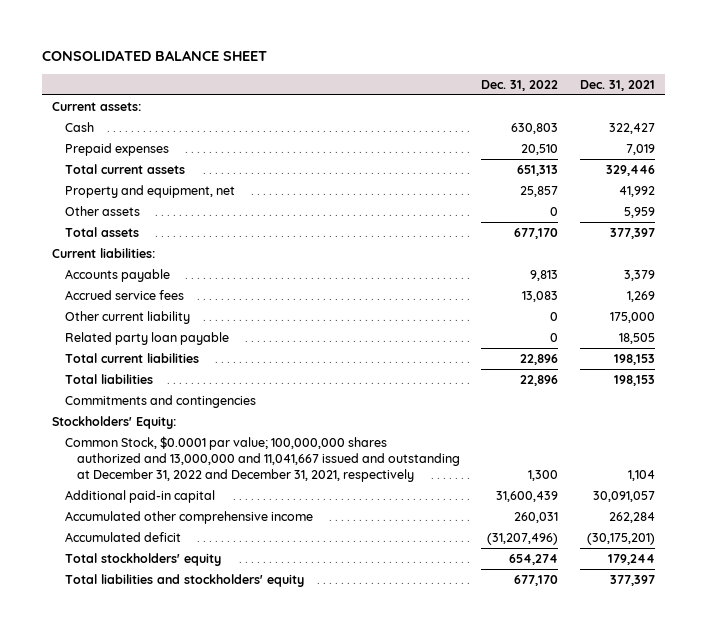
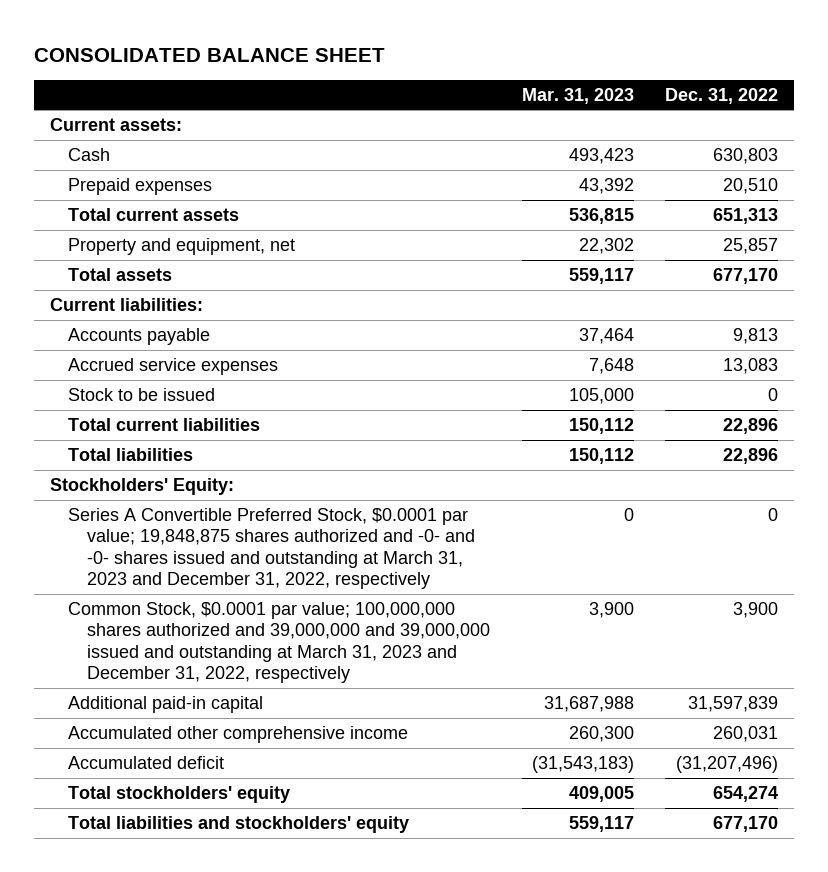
- | Dec. 31, 2022 | Dec. 31, 2021
+ | Mar. 31, 2023 | Dec. 31, 2022
- Other assets | 0 | 5,959
- Accrued service fees | 13,083 | 1,269
- Other current liability | 0 | 175,000
- Related party loan payable | 0 | 18,505
+ Accrued service expenses | 7,648 | 13,083
+ Stock to be issued | 105,000 | 0
- Commitments and contingencies
- Common Stock, $0.0001 par value; 100,000,000 shares authorized and 13,000,000 and 11,041,667 issued and outstanding at December 31, 2022 and December 31, 2021, respectively | 1,300 | 1,104
- Additional paid-in capital | 31,600,439 | 30,091,057
+ Series A Convertible Preferred Stock, $0.0001 par value; 19,848,875 shares authorized and -0- and -0- shares issued and outstanding at March 31, 2023 and December 31, 2022, respectively | 0 | 0
+ Common Stock, $0.0001 par value; 100,000,000 shares authorized and 39,000,000 and 39,000,000 issued and outstanding at March 31, 2023 and December 31, 2022, respectively | 3,900 | 3,900
+ Additional paid-in capital | 31,687,988 | 31,597,839

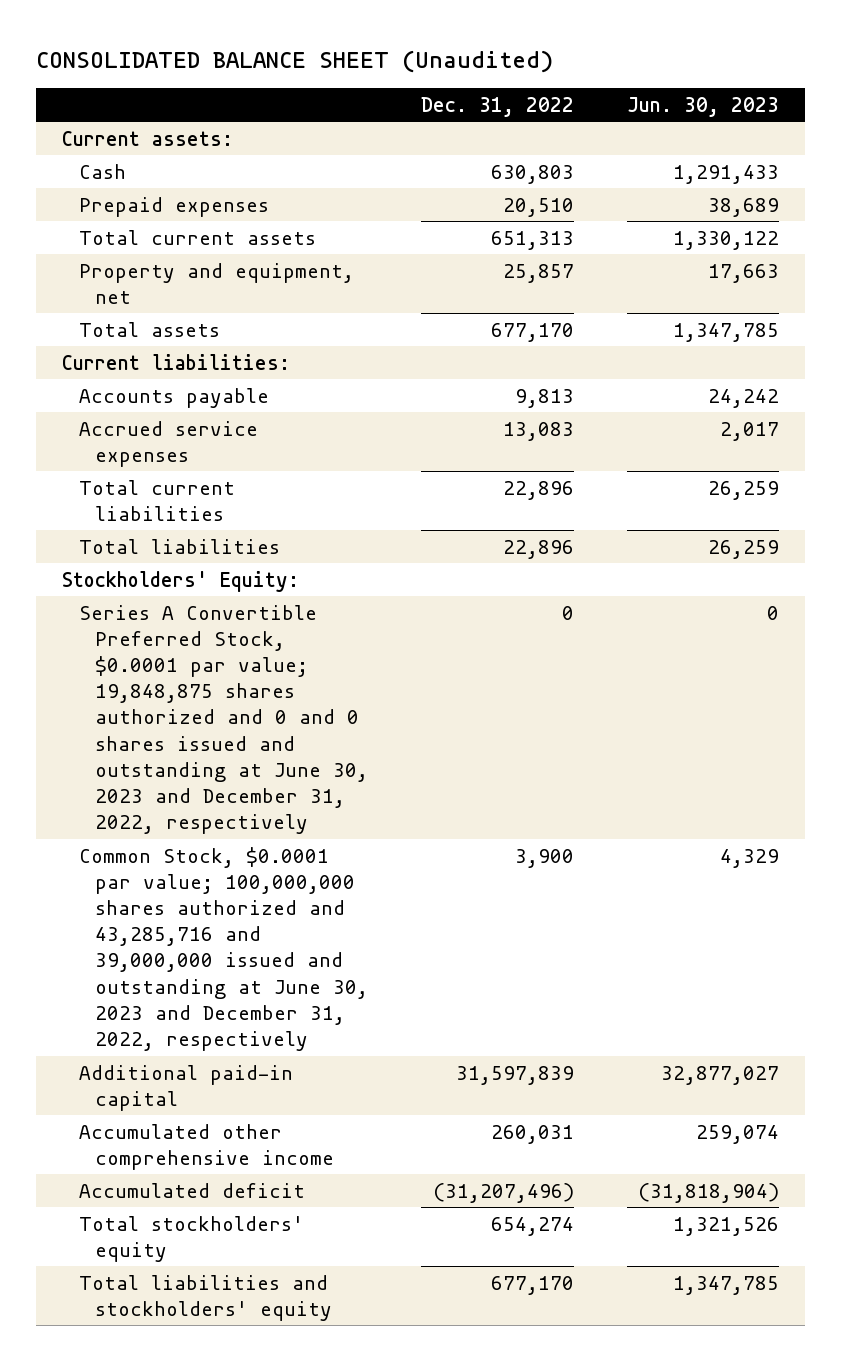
- CONSOLIDATED BALANCE SHEET
+ CONSOLIDATED BALANCE SHEET (Unaudited)
- | Mar. 31, 2023 | Dec. 31, 2022
+ | Dec. 31, 2022 | Jun. 30, 2023
- Stock to be issued | 105,000 | 0
- Series A Convertible Preferred Stock, $0.0001 par value; 19,848,875 shares authorized and -0- and -0- shares issued and outstanding at March 31, 2023 and December 31, 2022, respectively | 0 | 0
- Common Stock, $0.0001 par value; 100,000,000 shares authorized and 39,000,000 and 39,000,000 issued and outstanding at March 31, 2023 and December 31, 2022, respectively | 3,900 | 3,900
+ Series A Convertible Preferred Stock, $0.0001 par value; 19,848,875 shares authorized and 0 and 0 shares issued and outstanding at June 30, 2023 and December 31, 2022, respectively | 0 | 0
+ Common Stock, $0.0001 par value; 100,000,000 shares authorized and 43,285,716 and 39,000,000 issued and outstanding at June 30, 2023 and December 31, 2022, respectively | 3,900 | 4,329

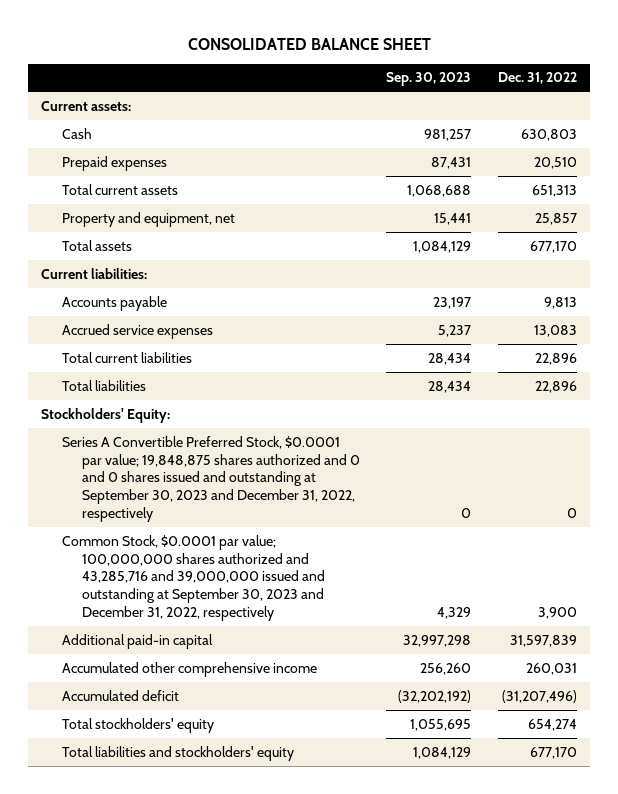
- CONSOLIDATED BALANCE SHEET (Unaudited)
+ CONSOLIDATED BALANCE SHEET
- | Dec. 31, 2022 | Jun. 30, 2023
+ | Sep. 30, 2023 | Dec. 31, 2022
- Series A Convertible Preferred Stock, $0.0001 par value; 19,848,875 shares authorized and 0 and 0 shares issued and outstanding at June 30, 2023 and December 31, 2022, respectively | 0 | 0
- Common Stock, $0.0001 par value; 100,000,000 shares authorized and 43,285,716 and 39,000,000 issued and outstanding at June 30, 2023 and December 31, 2022, respectively | 3,900 | 4,329
+ Series A Convertible Preferred Stock, $0.0001 par value; 19,848,875 shares authorized and 0 and 0 shares issued and outstanding at September 30, 2023 and December 31, 2022, respectively | 0 | 0
+ Common Stock, $0.0001 par value; 100,000,000 shares authorized and 43,285,716 and 39,000,000 issued and outstanding at September 30, 2023 and December 31, 2022, respectively | 4,329 | 3,900

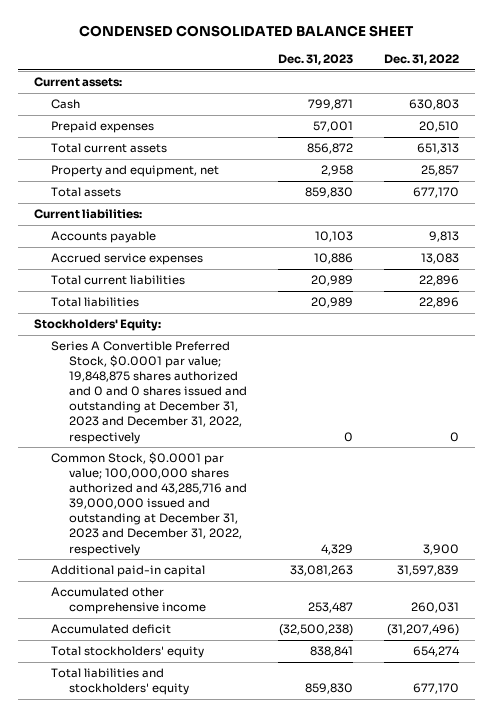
- CONSOLIDATED BALANCE SHEET
+ CONDENSED CONSOLIDATED BALANCE SHEET
- | Sep. 30, 2023 | Dec. 31, 2022
+ | Dec. 31, 2023 | Dec. 31, 2022
- Series A Convertible Preferred Stock, $0.0001 par value; 19,848,875 shares authorized and 0 and 0 shares issued and outstanding at September 30, 2023 and December 31, 2022, respectively | 0 | 0
- Common Stock, $0.0001 par value; 100,000,000 shares authorized and 43,285,716 and 39,000,000 issued and outstanding at September 30, 2023 and December 31, 2022, respectively | 4,329 | 3,900
+ Series A Convertible Preferred Stock, $0.0001 par value; 19,848,875 shares authorized and 0 and 0 shares issued and outstanding at December 31, 2023 and December 31, 2022, respectively | 0 | 0
+ Common Stock, $0.0001 par value; 100,000,000 shares authorized and 43,285,716 and 39,000,000 issued and outstanding at December 31, 2023 and December 31, 2022, respectively | 4,329 | 3,900

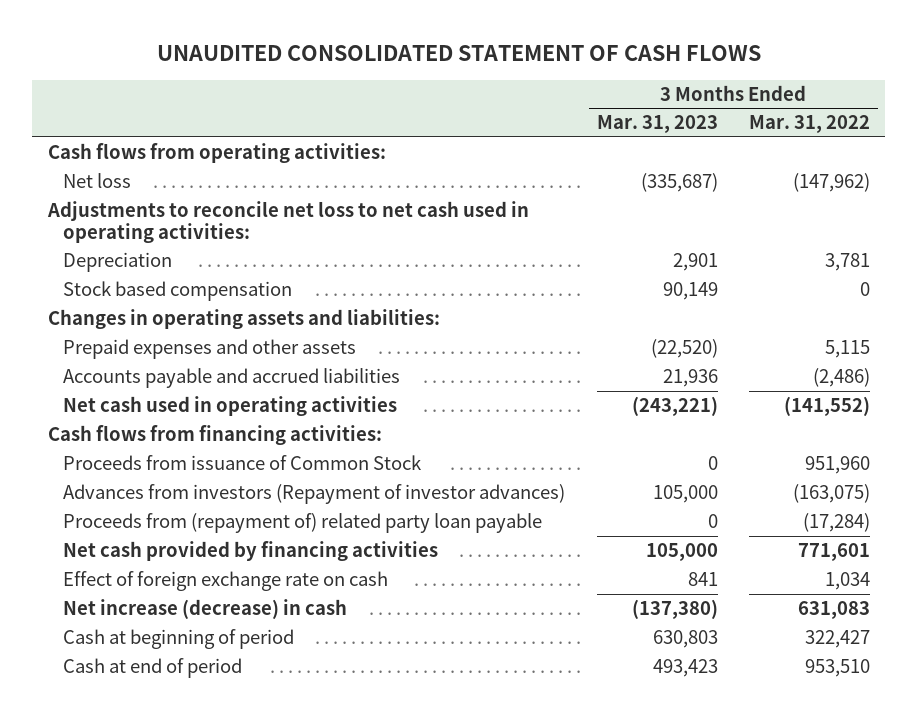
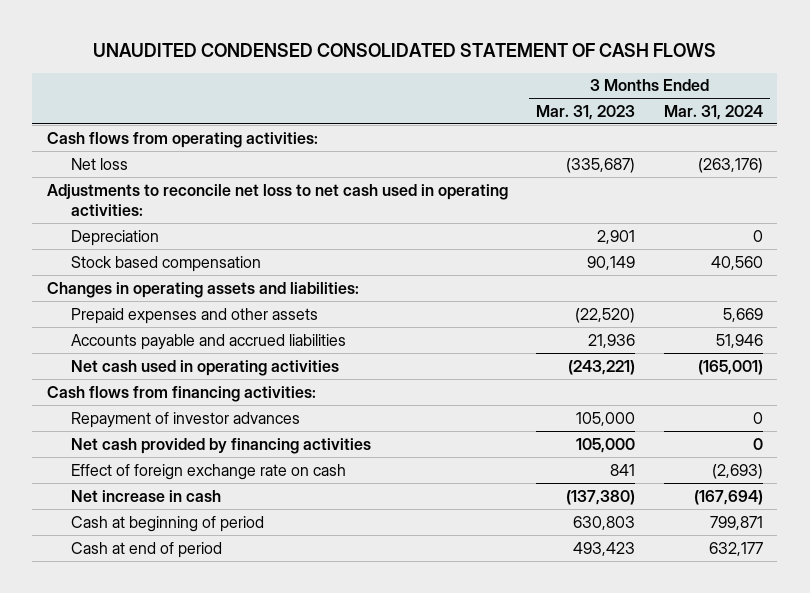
- UNAUDITED CONSOLIDATED STATEMENT OF CASH FLOWS
+ UNAUDITED CONDENSED CONSOLIDATED STATEMENT OF CASH FLOWS
- | 3 Months Ended Mar. 31, 2023 | 3 Months Ended Mar. 31, 2022
+ | 3 Months Ended Mar. 31, 2023 | 3 Months Ended Mar. 31, 2024
- Proceeds from issuance of Common Stock | 0 | 951,960
- Advances from investors (Repayment of investor advances) | 105,000 | (163,075)
- Proceeds from (repayment of) related party loan payable | 0 | (17,284)
+ Repayment of investor advances | 105,000 | 0
- Net increase (decrease) in cash | (137,380) | 631,083
+ Net increase in cash | (137,380) | (167,694)

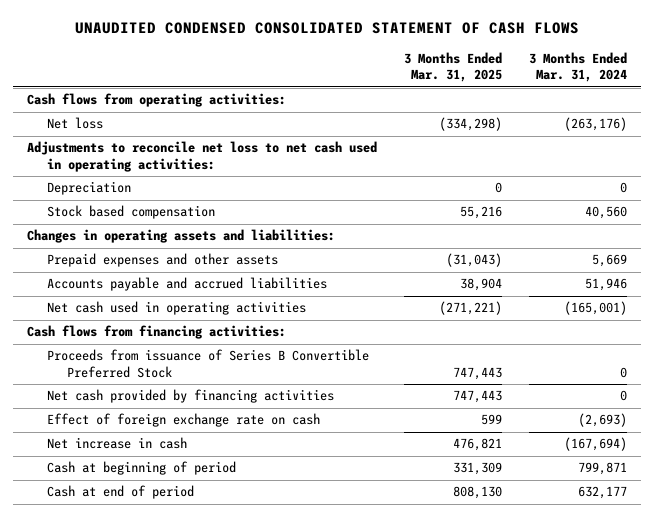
- | 3 Months Ended Mar. 31, 2023 | 3 Months Ended Mar. 31, 2024
+ | 3 Months Ended Mar. 31, 2025 | 3 Months Ended Mar. 31, 2024
- Repayment of investor advances | 105,000 | 0
+ Proceeds from issuance of Series B Convertible Preferred Stock | 747,443 | 0

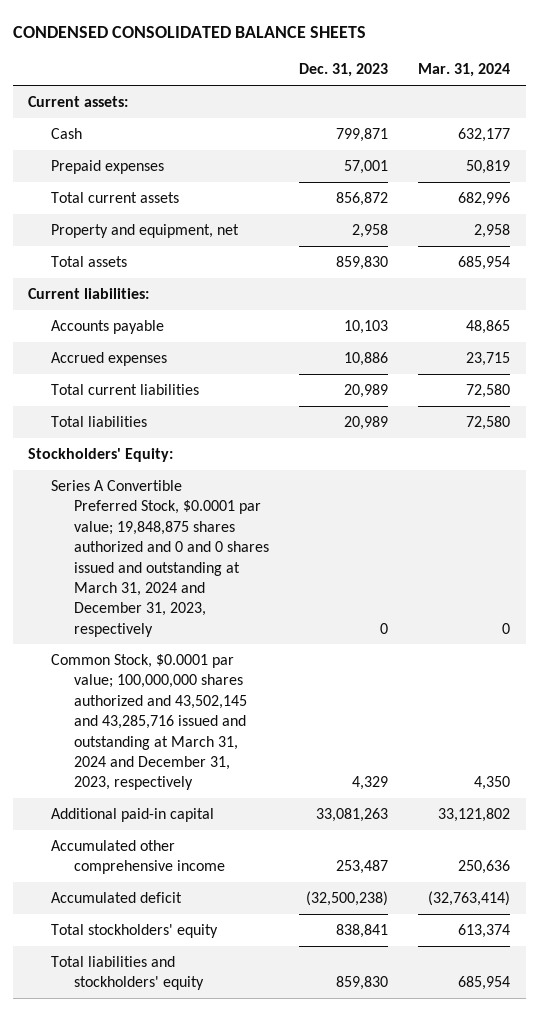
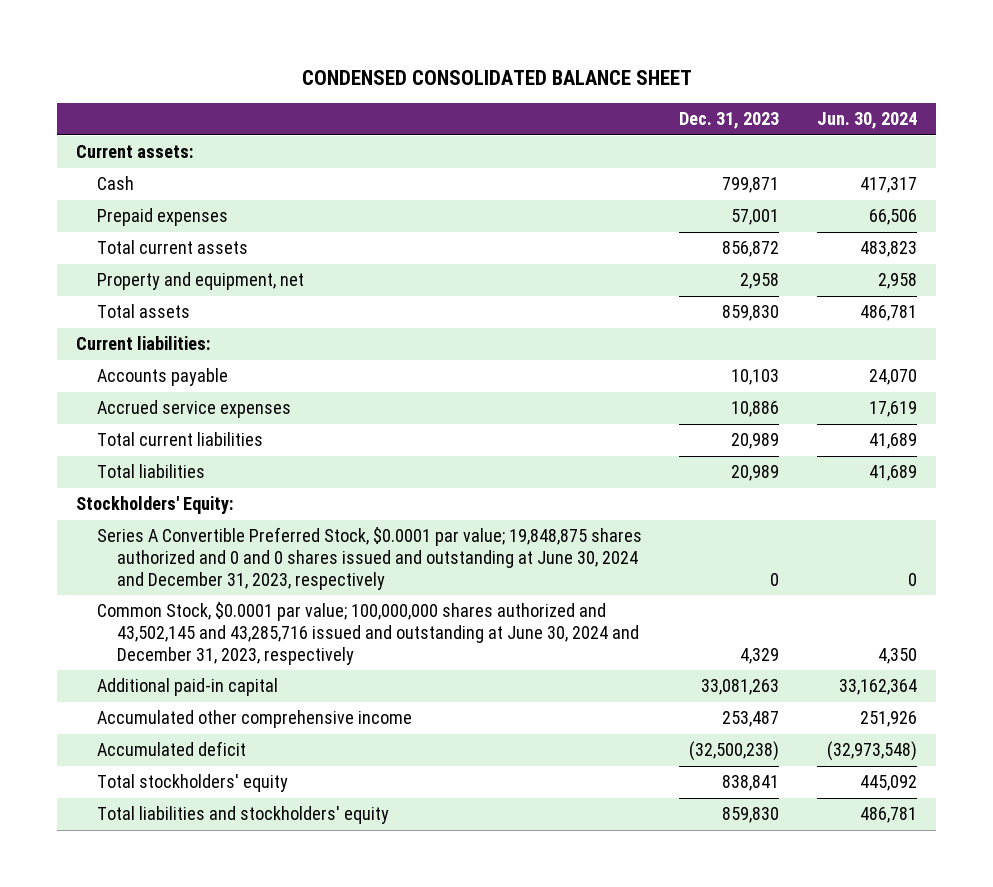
- CONDENSED CONSOLIDATED BALANCE SHEETS
+ CONDENSED CONSOLIDATED BALANCE SHEET
- | Dec. 31, 2023 | Mar. 31, 2024
+ | Dec. 31, 2023 | Jun. 30, 2024
- Accrued expenses | 10,886 | 23,715
+ Accrued service expenses | 10,886 | 17,619
- Series A Convertible Preferred Stock, $0.0001 par value; 19,848,875 shares authorized and 0 and 0 shares issued and outstanding at March 31, 2024 and December 31, 2023, respectively | 0 | 0
- Common Stock, $0.0001 par value; 100,000,000 shares authorized and 43,502,145 and 43,285,716 issued and outstanding at March 31, 2024 and December 31, 2023, respectively | 4,329 | 4,350
+ Series A Convertible Preferred Stock, $0.0001 par value; 19,848,875 shares authorized and 0 and 0 shares issued and outstanding at June 30, 2024 and December 31, 2023, respectively | 0 | 0
+ Common Stock, $0.0001 par value; 100,000,000 shares authorized and 43,502,145 and 43,285,716 issued and outstanding at June 30, 2024 and December 31, 2023, respectively | 4,329 | 4,350

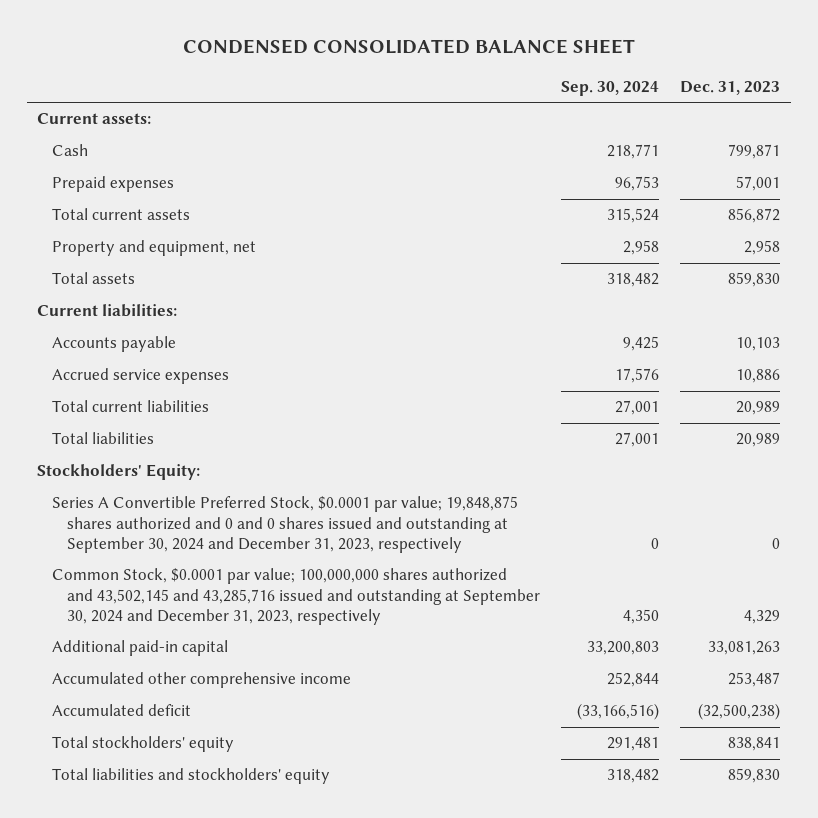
- | Dec. 31, 2023 | Jun. 30, 2024
+ | Sep. 30, 2024 | Dec. 31, 2023
- Series A Convertible Preferred Stock, $0.0001 par value; 19,848,875 shares authorized and 0 and 0 shares issued and outstanding at June 30, 2024 and December 31, 2023, respectively | 0 | 0
- Common Stock, $0.0001 par value; 100,000,000 shares authorized and 43,502,145 and 43,285,716 issued and outstanding at June 30, 2024 and December 31, 2023, respectively | 4,329 | 4,350
+ Series A Convertible Preferred Stock, $0.0001 par value; 19,848,875 shares authorized and 0 and 0 shares issued and outstanding at September 30, 2024 and December 31, 2023, respectively | 0 | 0
+ Common Stock, $0.0001 par value; 100,000,000 shares authorized and 43,502,145 and 43,285,716 issued and outstanding at September 30, 2024 and December 31, 2023, respectively | 4,350 | 4,329

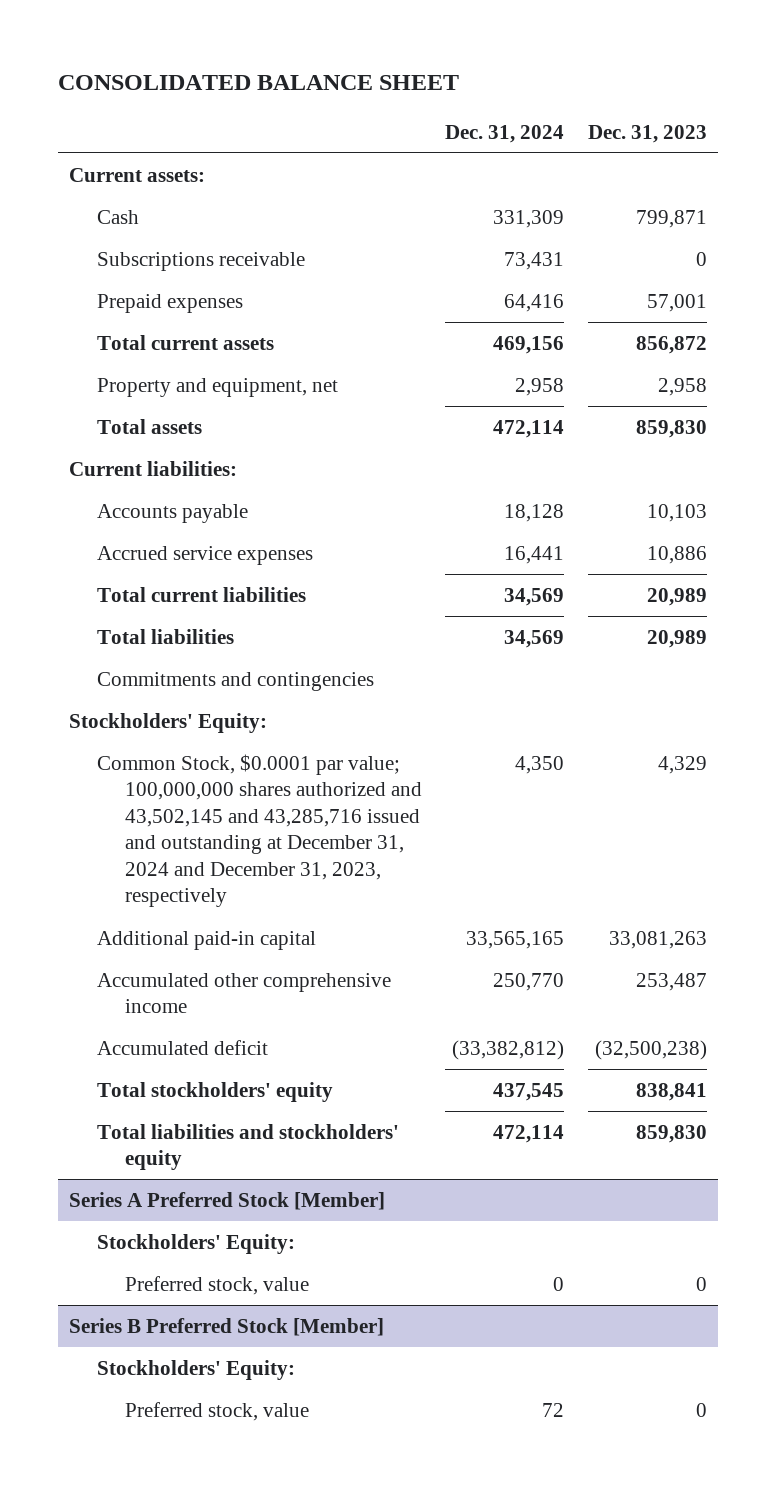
- CONDENSED CONSOLIDATED BALANCE SHEET
+ CONSOLIDATED BALANCE SHEET
- | Sep. 30, 2024 | Dec. 31, 2023
+ | Dec. 31, 2024 | Dec. 31, 2023
+ Subscriptions receivable | 73,431 | 0
+ Commitments and contingencies
- Series A Convertible Preferred Stock, $0.0001 par value; 19,848,875 shares authorized and 0 and 0 shares issued and outstanding at September 30, 2024 and December 31, 2023, respectively | 0 | 0
- Common Stock, $0.0001 par value; 100,000,000 shares authorized and 43,502,145 and 43,285,716 issued and outstanding at September 30, 2024 and December 31, 2023, respectively | 4,350 | 4,329
+ Common Stock, $0.0001 par value; 100,000,000 shares authorized and 43,502,145 and 43,285,716 issued and outstanding at December 31, 2024 and December 31, 2023, respectively | 4,350 | 4,329
+ Series A Preferred Stock [Member]
+ Stockholders' Equity:
+ Preferred stock, value | 0 | 0
+ Series B Preferred Stock [Member]
+ Stockholders' Equity:
+ Preferred stock, value | 72 | 0

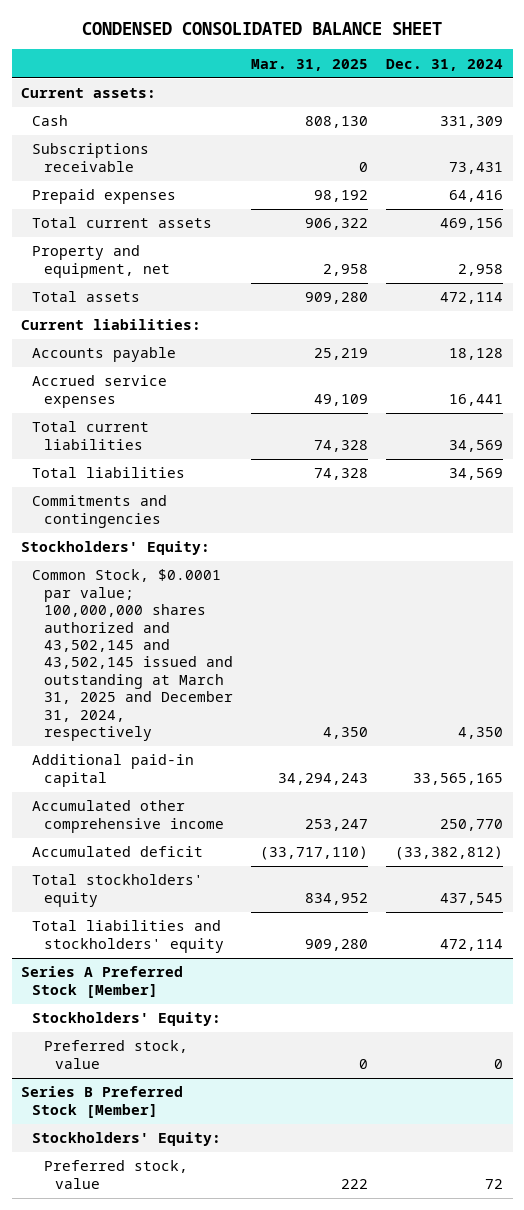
- CONSOLIDATED BALANCE SHEET
+ CONDENSED CONSOLIDATED BALANCE SHEET
- | Dec. 31, 2024 | Dec. 31, 2023
+ | Mar. 31, 2025 | Dec. 31, 2024
- Common Stock, $0.0001 par value; 100,000,000 shares authorized and 43,502,145 and 43,285,716 issued and outstanding at December 31, 2024 and December 31, 2023, respectively | 4,350 | 4,329
+ Common Stock, $0.0001 par value; 100,000,000 shares authorized and 43,502,145 and 43,502,145 issued and outstanding at March 31, 2025 and December 31, 2024, respectively | 4,350 | 4,350

